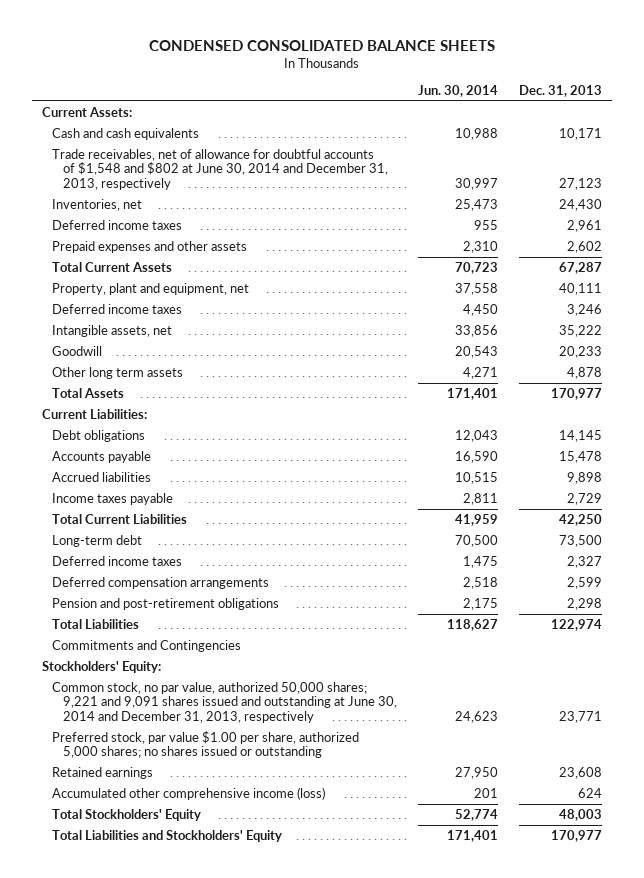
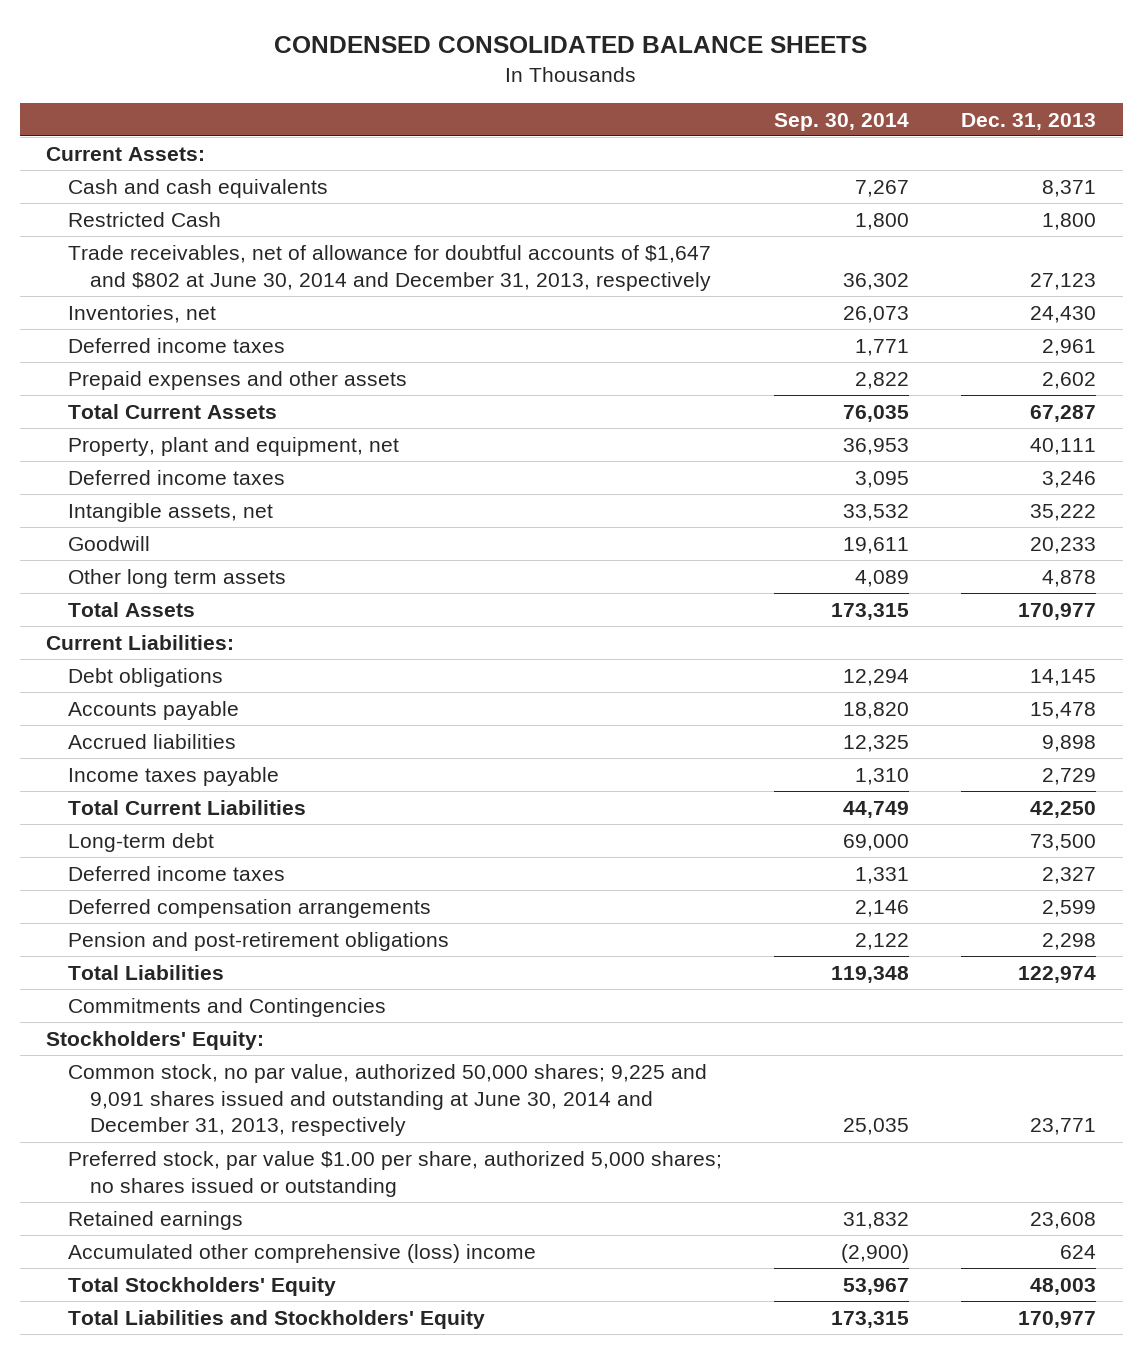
- | Jun. 30, 2014 | Dec. 31, 2013
+ | Sep. 30, 2014 | Dec. 31, 2013
- Cash and cash equivalents | 10,988 | 10,171
- Trade receivables, net of allowance for doubtful accounts of $1,548 and $802 at June 30, 2014 and December 31, 2013, respectively | 30,997 | 27,123
+ Cash and cash equivalents | 7,267 | 8,371
+ Restricted Cash | 1,800 | 1,800
+ Trade receivables, net of allowance for doubtful accounts of $1,647 and $802 at June 30, 2014 and December 31, 2013, respectively | 36,302 | 27,123
- Common stock, no par value, authorized 50,000 shares; 9,221 and 9,091 shares issued and outstanding at June 30, 2014 and December 31, 2013, respectively | 24,623 | 23,771
+ Common stock, no par value, authorized 50,000 shares; 9,225 and 9,091 shares issued and outstanding at June 30, 2014 and December 31, 2013, respectively | 25,035 | 23,771
- Accumulated other comprehensive income (loss) | 201 | 624
+ Accumulated other comprehensive (loss) income | (2,900) | 624

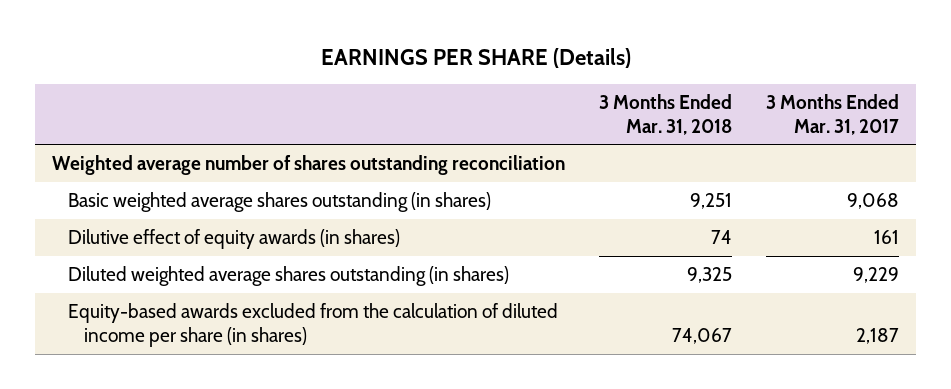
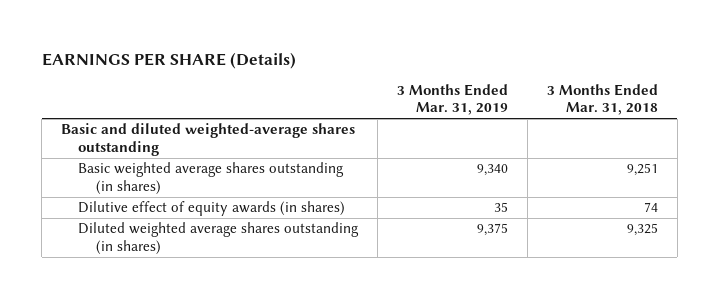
- | 3 Months Ended Mar. 31, 2018 | 3 Months Ended Mar. 31, 2017
+ | 3 Months Ended Mar. 31, 2019 | 3 Months Ended Mar. 31, 2018
- Weighted average number of shares outstanding reconciliation
+ Basic and diluted weighted-average shares outstanding
- Equity-based awards excluded from the calculation of diluted income per share (in shares) | 74,067 | 2,187

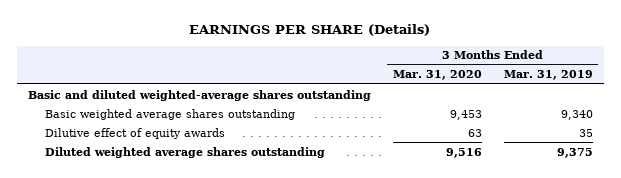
- | 3 Months Ended Mar. 31, 2019 | 3 Months Ended Mar. 31, 2018
+ | 3 Months Ended Mar. 31, 2020 | 3 Months Ended Mar. 31, 2019
- Basic weighted average shares outstanding (in shares) | 9,340 | 9,251
- Dilutive effect of equity awards (in shares) | 35 | 74
- Diluted weighted average shares outstanding (in shares) | 9,375 | 9,325
+ Basic weighted average shares outstanding | 9,453 | 9,340
+ Dilutive effect of equity awards | 63 | 35
+ Diluted weighted average shares outstanding | 9,516 | 9,375

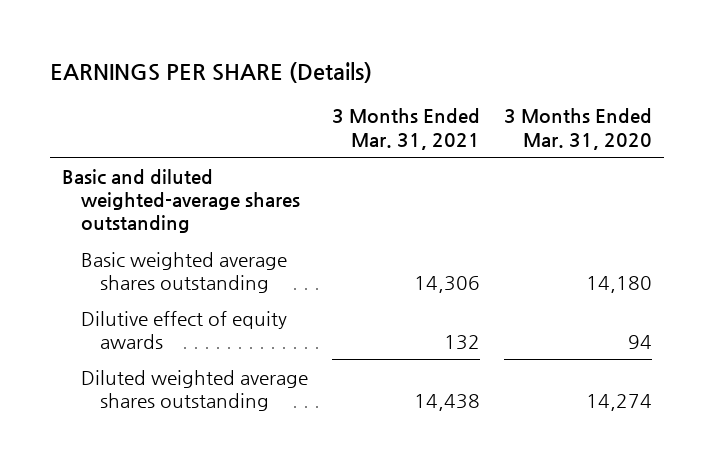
- | 3 Months Ended Mar. 31, 2020 | 3 Months Ended Mar. 31, 2019
+ | 3 Months Ended Mar. 31, 2021 | 3 Months Ended Mar. 31, 2020
- Basic weighted average shares outstanding | 9,453 | 9,340
- Dilutive effect of equity awards | 63 | 35
- Diluted weighted average shares outstanding | 9,516 | 9,375
+ Basic weighted average shares outstanding | 14,306 | 14,180
+ Dilutive effect of equity awards | 132 | 94
+ Diluted weighted average shares outstanding | 14,438 | 14,274

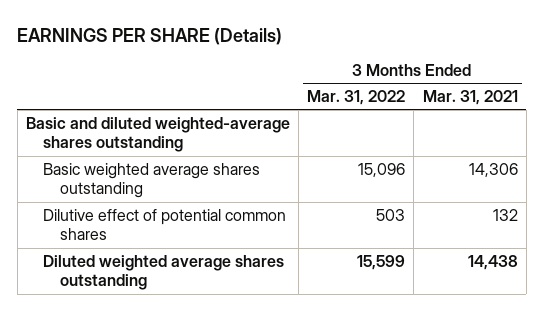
- | 3 Months Ended Mar. 31, 2021 | 3 Months Ended Mar. 31, 2020
+ | 3 Months Ended Mar. 31, 2022 | 3 Months Ended Mar. 31, 2021
- Dilutive effect of equity awards | 132 | 94
+ Dilutive effect of potential common shares | 503 | 132

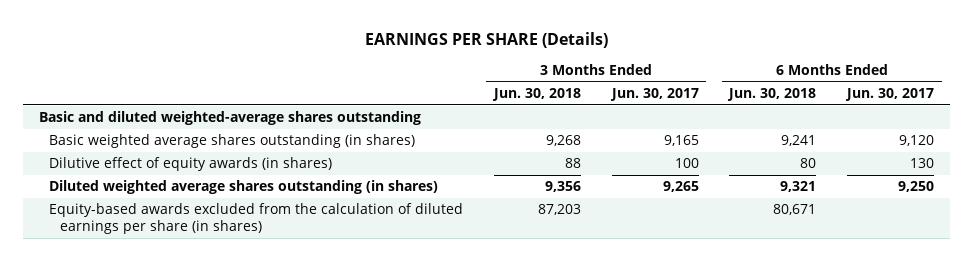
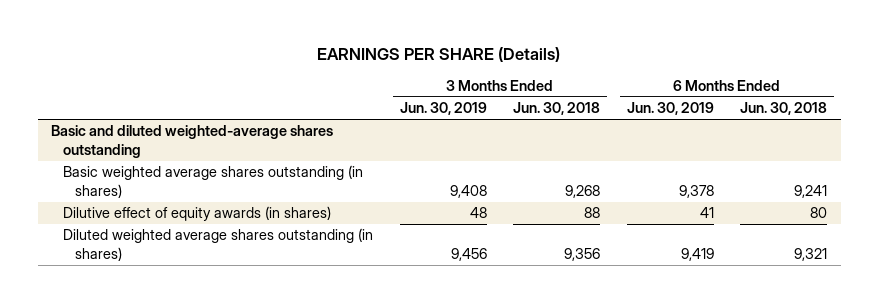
- | 3 Months Ended Jun. 30, 2018 | 3 Months Ended Jun. 30, 2017 | 6 Months Ended Jun. 30, 2018 | 6 Months Ended Jun. 30, 2017
+ | 3 Months Ended Jun. 30, 2019 | 3 Months Ended Jun. 30, 2018 | 6 Months Ended Jun. 30, 2019 | 6 Months Ended Jun. 30, 2018
- Equity-based awards excluded from the calculation of diluted earnings per share (in shares) | 87,203 | | 80,671 |

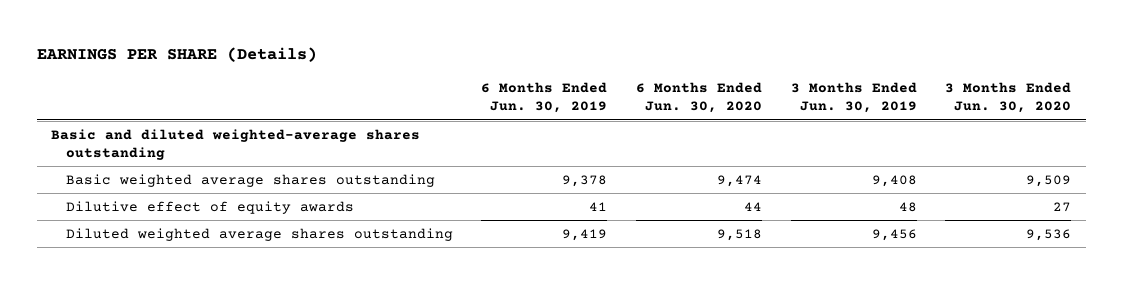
- | 3 Months Ended Jun. 30, 2019 | 3 Months Ended Jun. 30, 2018 | 6 Months Ended Jun. 30, 2019 | 6 Months Ended Jun. 30, 2018
+ | 6 Months Ended Jun. 30, 2019 | 6 Months Ended Jun. 30, 2020 | 3 Months Ended Jun. 30, 2019 | 3 Months Ended Jun. 30, 2020
- Basic weighted average shares outstanding (in shares) | 9,408 | 9,268 | 9,378 | 9,241
- Dilutive effect of equity awards (in shares) | 48 | 88 | 41 | 80
- Diluted weighted average shares outstanding (in shares) | 9,456 | 9,356 | 9,419 | 9,321
+ Basic weighted average shares outstanding | 9,378 | 9,474 | 9,408 | 9,509
+ Dilutive effect of equity awards | 41 | 44 | 48 | 27
+ Diluted weighted average shares outstanding | 9,419 | 9,518 | 9,456 | 9,536

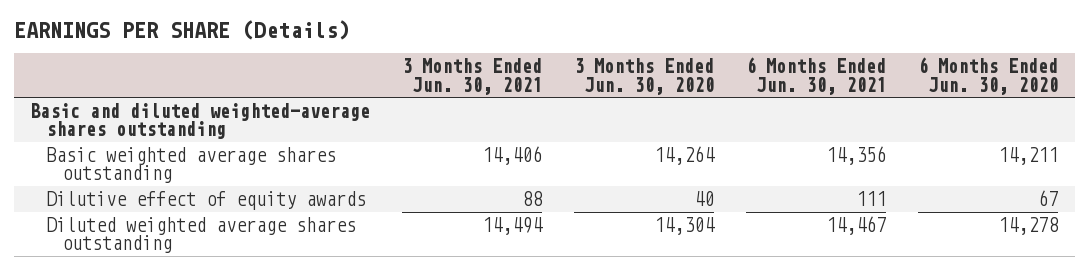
- | 6 Months Ended Jun. 30, 2019 | 6 Months Ended Jun. 30, 2020 | 3 Months Ended Jun. 30, 2019 | 3 Months Ended Jun. 30, 2020
+ | 3 Months Ended Jun. 30, 2021 | 3 Months Ended Jun. 30, 2020 | 6 Months Ended Jun. 30, 2021 | 6 Months Ended Jun. 30, 2020
- Basic weighted average shares outstanding | 9,378 | 9,474 | 9,408 | 9,509
- Dilutive effect of equity awards | 41 | 44 | 48 | 27
- Diluted weighted average shares outstanding | 9,419 | 9,518 | 9,456 | 9,536
+ Basic weighted average shares outstanding | 14,406 | 14,264 | 14,356 | 14,211
+ Dilutive effect of equity awards | 88 | 40 | 111 | 67
+ Diluted weighted average shares outstanding | 14,494 | 14,304 | 14,467 | 14,278

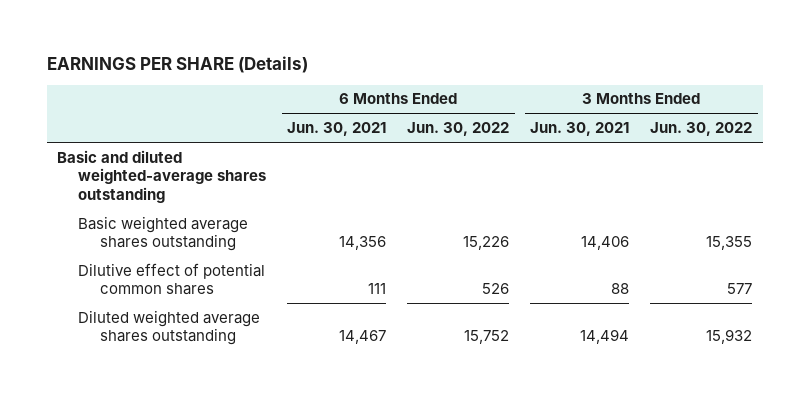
- | 3 Months Ended Jun. 30, 2021 | 3 Months Ended Jun. 30, 2020 | 6 Months Ended Jun. 30, 2021 | 6 Months Ended Jun. 30, 2020
+ | 6 Months Ended Jun. 30, 2021 | 6 Months Ended Jun. 30, 2022 | 3 Months Ended Jun. 30, 2021 | 3 Months Ended Jun. 30, 2022
- Dilutive effect of equity awards | 88 | 40 | 111 | 67
+ Dilutive effect of potential common shares | 111 | 526 | 88 | 577

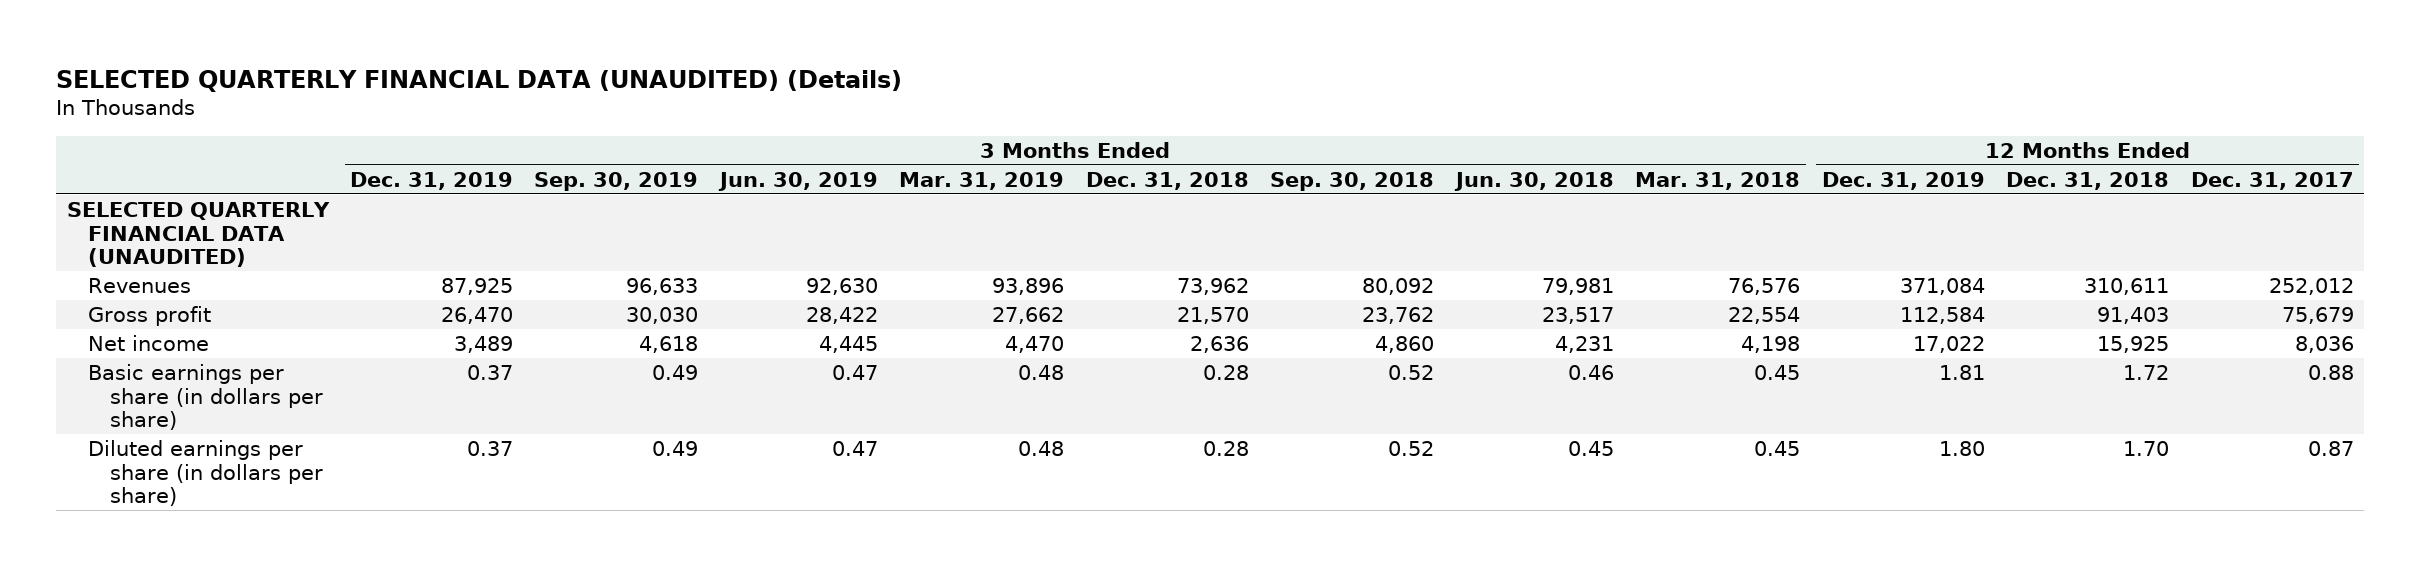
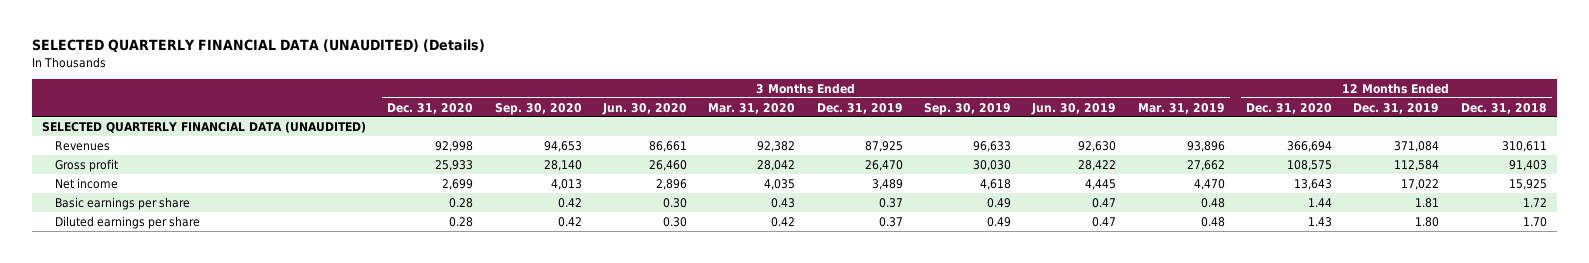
- | 3 Months Ended Dec. 31, 2019 | 3 Months Ended Sep. 30, 2019 | 3 Months Ended Jun. 30, 2019 | 3 Months Ended Mar. 31, 2019 | 3 Months Ended Dec. 31, 2018 | 3 Months Ended Sep. 30, 2018 | 3 Months Ended Jun. 30, 2018 | 3 Months Ended Mar. 31, 2018 | 12 Months Ended Dec. 31, 2019 | 12 Months Ended Dec. 31, 2018 | 12 Months Ended Dec. 31, 2017
+ | 3 Months Ended Dec. 31, 2020 | 3 Months Ended Sep. 30, 2020 | 3 Months Ended Jun. 30, 2020 | 3 Months Ended Mar. 31, 2020 | 3 Months Ended Dec. 31, 2019 | 3 Months Ended Sep. 30, 2019 | 3 Months Ended Jun. 30, 2019 | 3 Months Ended Mar. 31, 2019 | 12 Months Ended Dec. 31, 2020 | 12 Months Ended Dec. 31, 2019 | 12 Months Ended Dec. 31, 2018
- Basic earnings per share (in dollars per share) | 0.37 | 0.49 | 0.47 | 0.48 | 0.28 | 0.52 | 0.46 | 0.45 | 1.81 | 1.72 | 0.88
- Diluted earnings per share (in dollars per share) | 0.37 | 0.49 | 0.47 | 0.48 | 0.28 | 0.52 | 0.45 | 0.45 | 1.80 | 1.70 | 0.87
+ Basic earnings per share | 0.28 | 0.42 | 0.30 | 0.43 | 0.37 | 0.49 | 0.47 | 0.48 | 1.44 | 1.81 | 1.72
+ Diluted earnings per share | 0.28 | 0.42 | 0.30 | 0.42 | 0.37 | 0.49 | 0.47 | 0.48 | 1.43 | 1.80 | 1.70

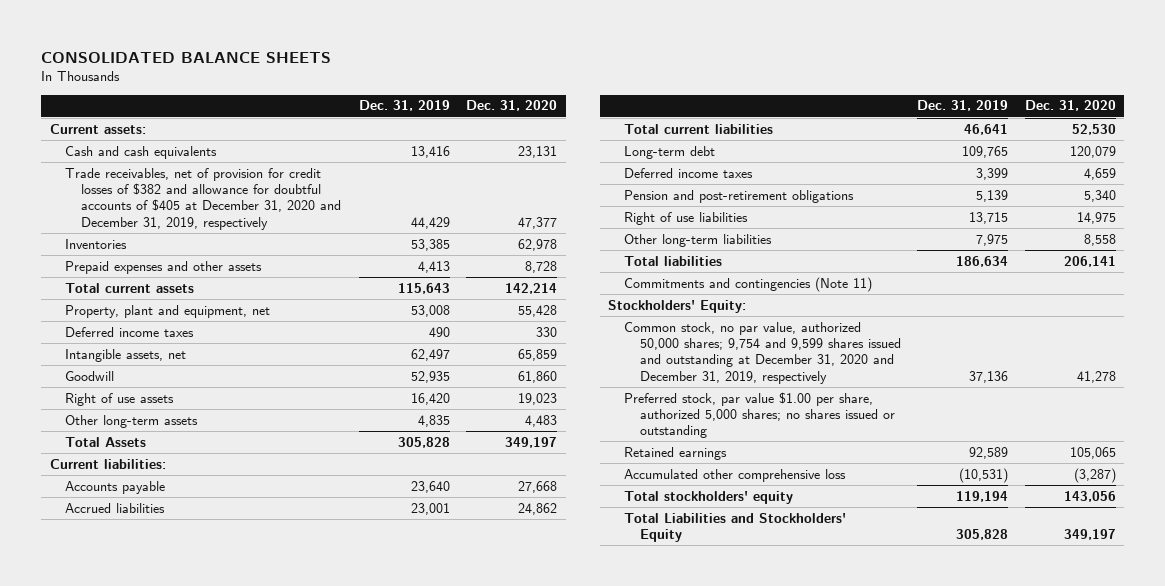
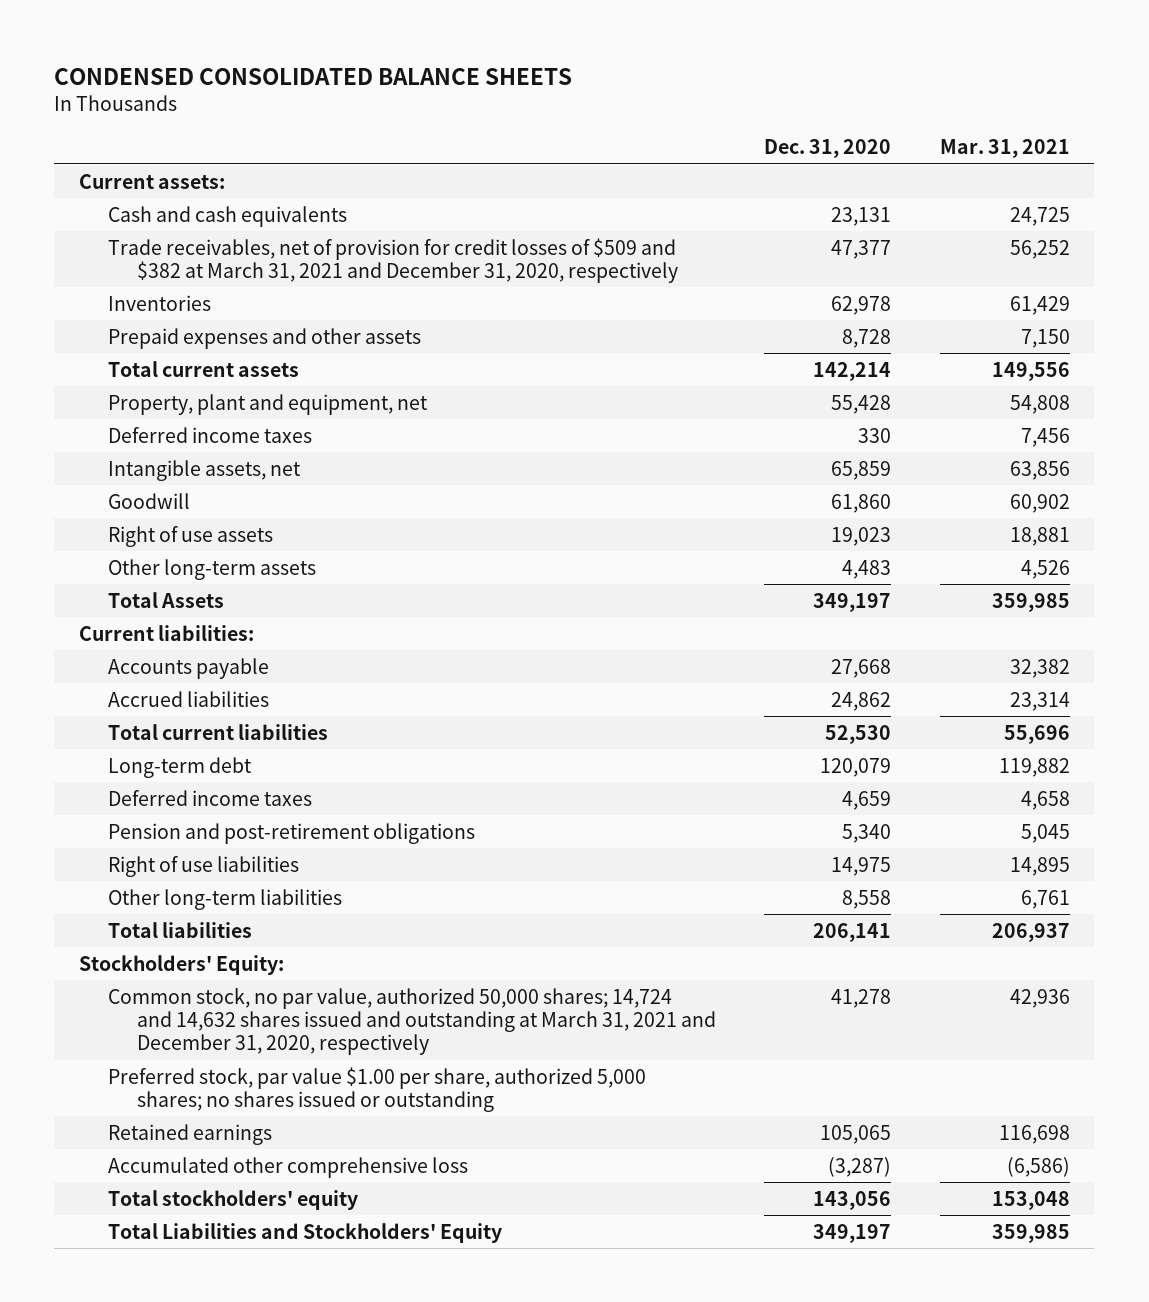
- CONSOLIDATED BALANCE SHEETS
+ CONDENSED CONSOLIDATED BALANCE SHEETS
- | Dec. 31, 2019 | Dec. 31, 2020
+ | Dec. 31, 2020 | Mar. 31, 2021
- Trade receivables, net of provision for credit losses of $382 and allowance for doubtful accounts of $405 at December 31, 2020 and December 31, 2019, respectively | 44,429 | 47,377
+ Trade receivables, net of provision for credit losses of $509 and $382 at March 31, 2021 and December 31, 2020, respectively | 47,377 | 56,252
- Commitments and contingencies (Note 11)
- Common stock, no par value, authorized 50,000 shares; 9,754 and 9,599 shares issued and outstanding at December 31, 2020 and December 31, 2019, respectively | 37,136 | 41,278
+ Common stock, no par value, authorized 50,000 shares; 14,724 and 14,632 shares issued and outstanding at March 31, 2021 and December 31, 2020, respectively | 41,278 | 42,936

